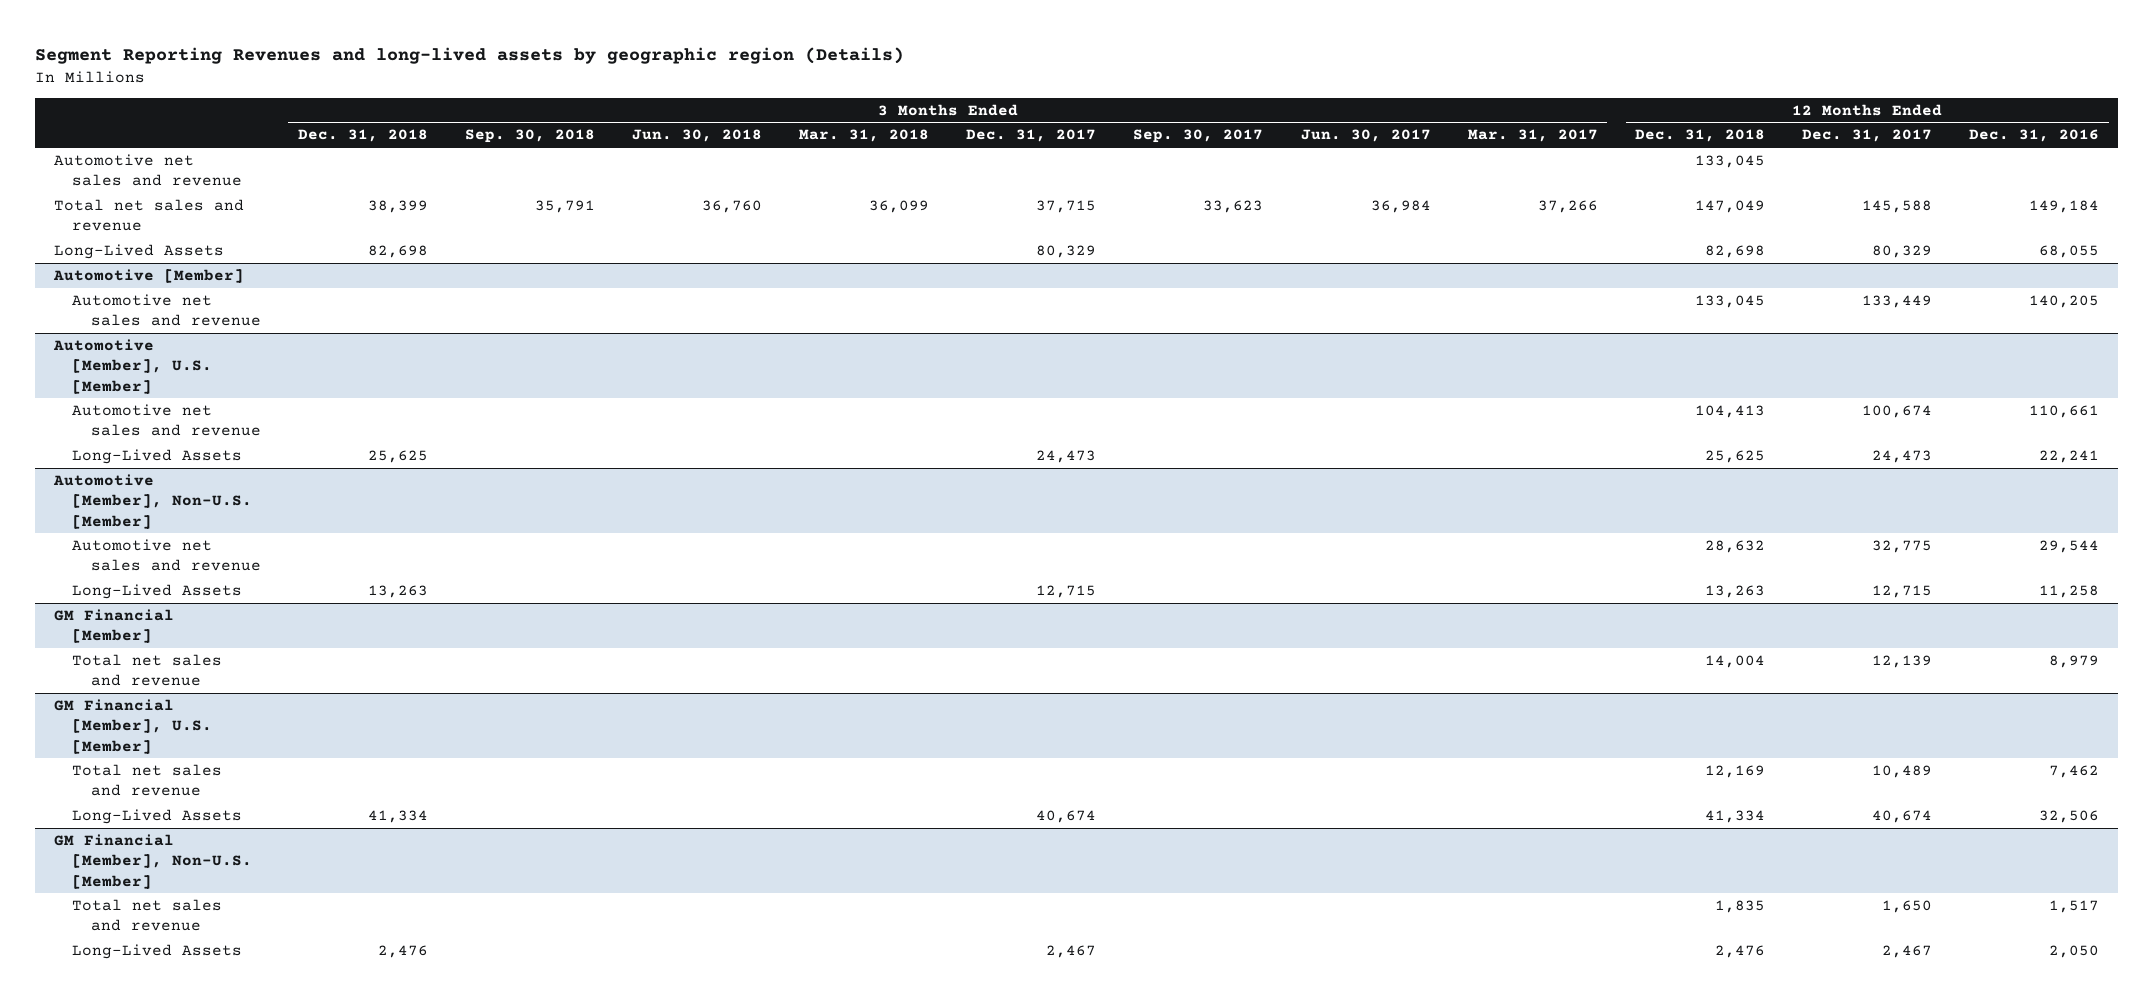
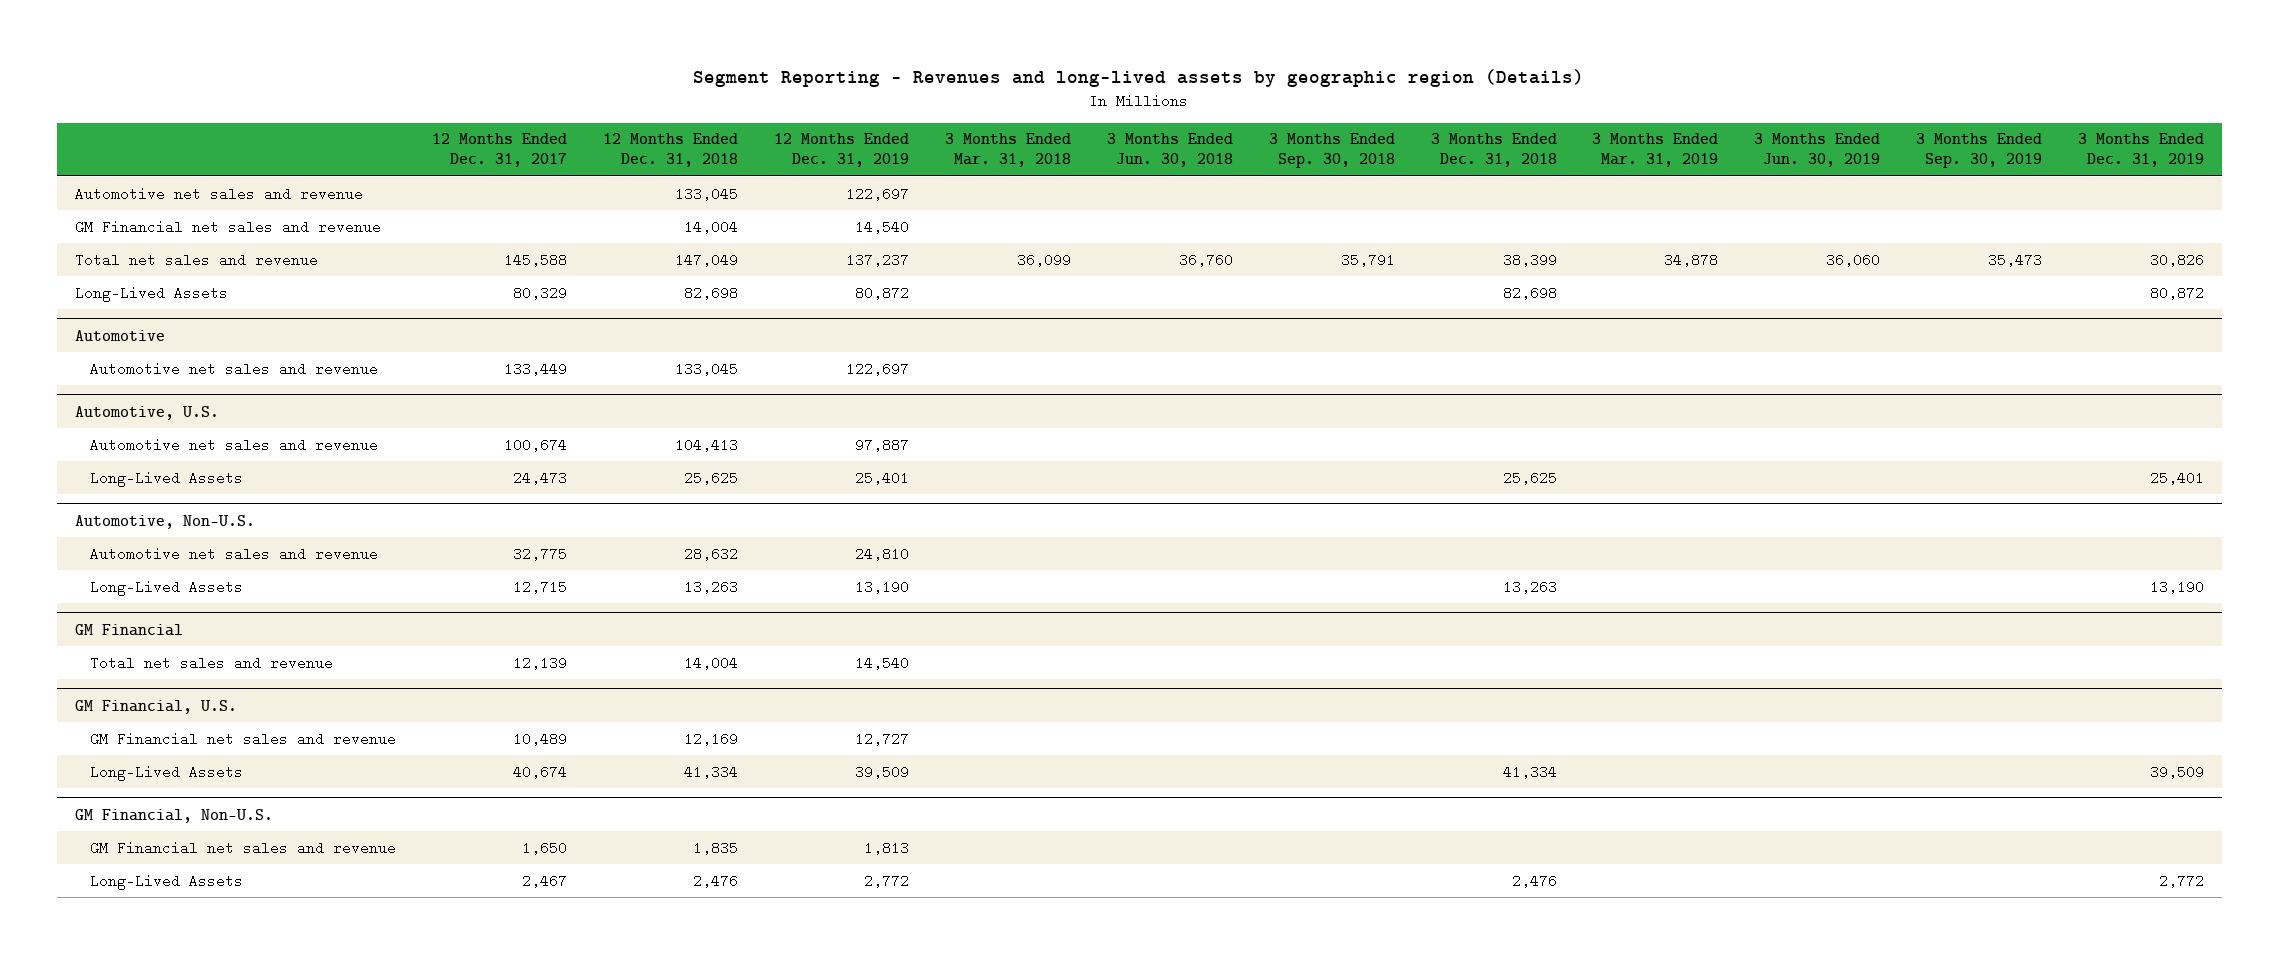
- Segment Reporting Revenues and long-lived assets by geographic region (Details)
+ Segment Reporting - Revenues and long-lived assets by geographic region (Details)
- | 3 Months Ended Dec. 31, 2018 | 3 Months Ended Sep. 30, 2018 | 3 Months Ended Jun. 30, 2018 | 3 Months Ended Mar. 31, 2018 | 3 Months Ended Dec. 31, 2017 | 3 Months Ended Sep. 30, 2017 | 3 Months Ended Jun. 30, 2017 | 3 Months Ended Mar. 31, 2017 | 12 Months Ended Dec. 31, 2018 | 12 Months Ended Dec. 31, 2017 | 12 Months Ended Dec. 31, 2016
+ | 12 Months Ended Dec. 31, 2017 | 12 Months Ended Dec. 31, 2018 | 12 Months Ended Dec. 31, 2019 | 3 Months Ended Mar. 31, 2018 | 3 Months Ended Jun. 30, 2018 | 3 Months Ended Sep. 30, 2018 | 3 Months Ended Dec. 31, 2018 | 3 Months Ended Mar. 31, 2019 | 3 Months Ended Jun. 30, 2019 | 3 Months Ended Sep. 30, 2019 | 3 Months Ended Dec. 31, 2019
+ GM Financial net sales and revenue | | 14,004 | 14,540 | | | | | | | |
- Automotive [Member]
+ Automotive
- Automotive [Member], U.S. [Member]
+ Automotive, U.S.
- Automotive [Member], Non-U.S. [Member]
+ Automotive, Non-U.S.
- GM Financial [Member]
+ GM Financial
- GM Financial [Member], U.S. [Member]
- Total net sales and revenue | | | | | | | | | 12,169 | 10,489 | 7,462
+ GM Financial, U.S.
+ GM Financial net sales and revenue | 10,489 | 12,169 | 12,727 | | | | | | | |
- GM Financial [Member], Non-U.S. [Member]
- Total net sales and revenue | | | | | | | | | 1,835 | 1,650 | 1,517
+ GM Financial, Non-U.S.
+ GM Financial net sales and revenue | 1,650 | 1,835 | 1,813 | | | | | | | |

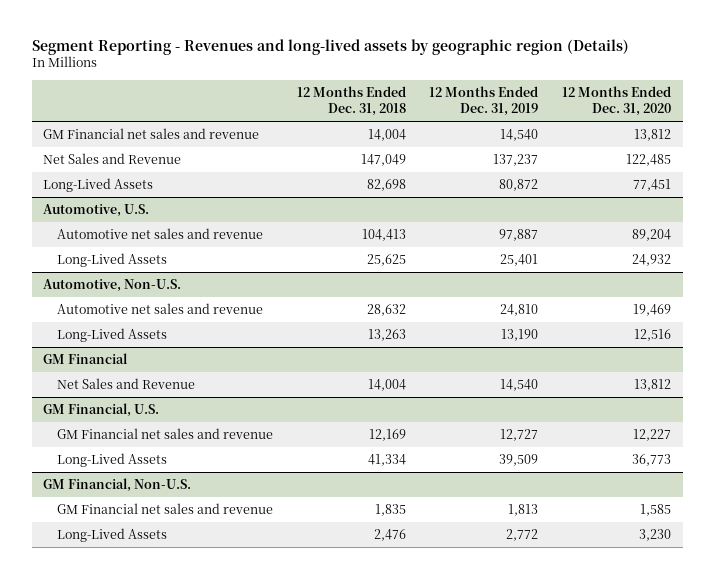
- | 12 Months Ended Dec. 31, 2017 | 12 Months Ended Dec. 31, 2018 | 12 Months Ended Dec. 31, 2019 | 3 Months Ended Mar. 31, 2018 | 3 Months Ended Jun. 30, 2018 | 3 Months Ended Sep. 30, 2018 | 3 Months Ended Dec. 31, 2018 | 3 Months Ended Mar. 31, 2019 | 3 Months Ended Jun. 30, 2019 | 3 Months Ended Sep. 30, 2019 | 3 Months Ended Dec. 31, 2019
+ | 12 Months Ended Dec. 31, 2018 | 12 Months Ended Dec. 31, 2019 | 12 Months Ended Dec. 31, 2020
- Automotive net sales and revenue | | 133,045 | 122,697 | | | | | | | |
- Total net sales and revenue | 145,588 | 147,049 | 137,237 | 36,099 | 36,760 | 35,791 | 38,399 | 34,878 | 36,060 | 35,473 | 30,826
+ Net Sales and Revenue | 147,049 | 137,237 | 122,485
- Automotive
- Automotive net sales and revenue | 133,449 | 133,045 | 122,697 | | | | | | | |
@ GM Financial
- Total net sales and revenue | 12,139 | 14,004 | 14,540 | | | | | | | |
+ Net Sales and Revenue | 14,004 | 14,540 | 13,812

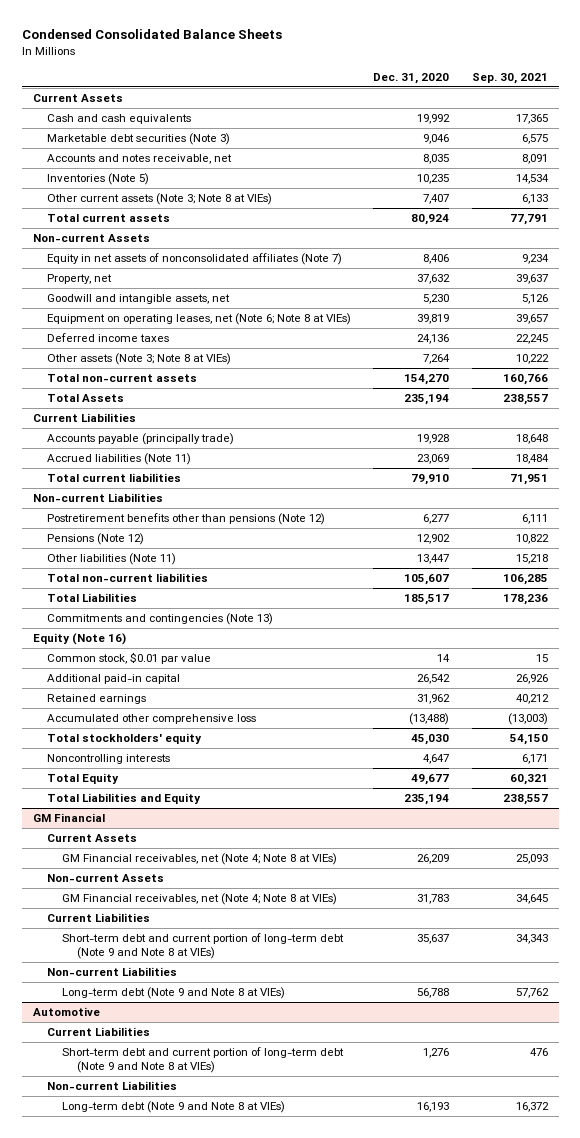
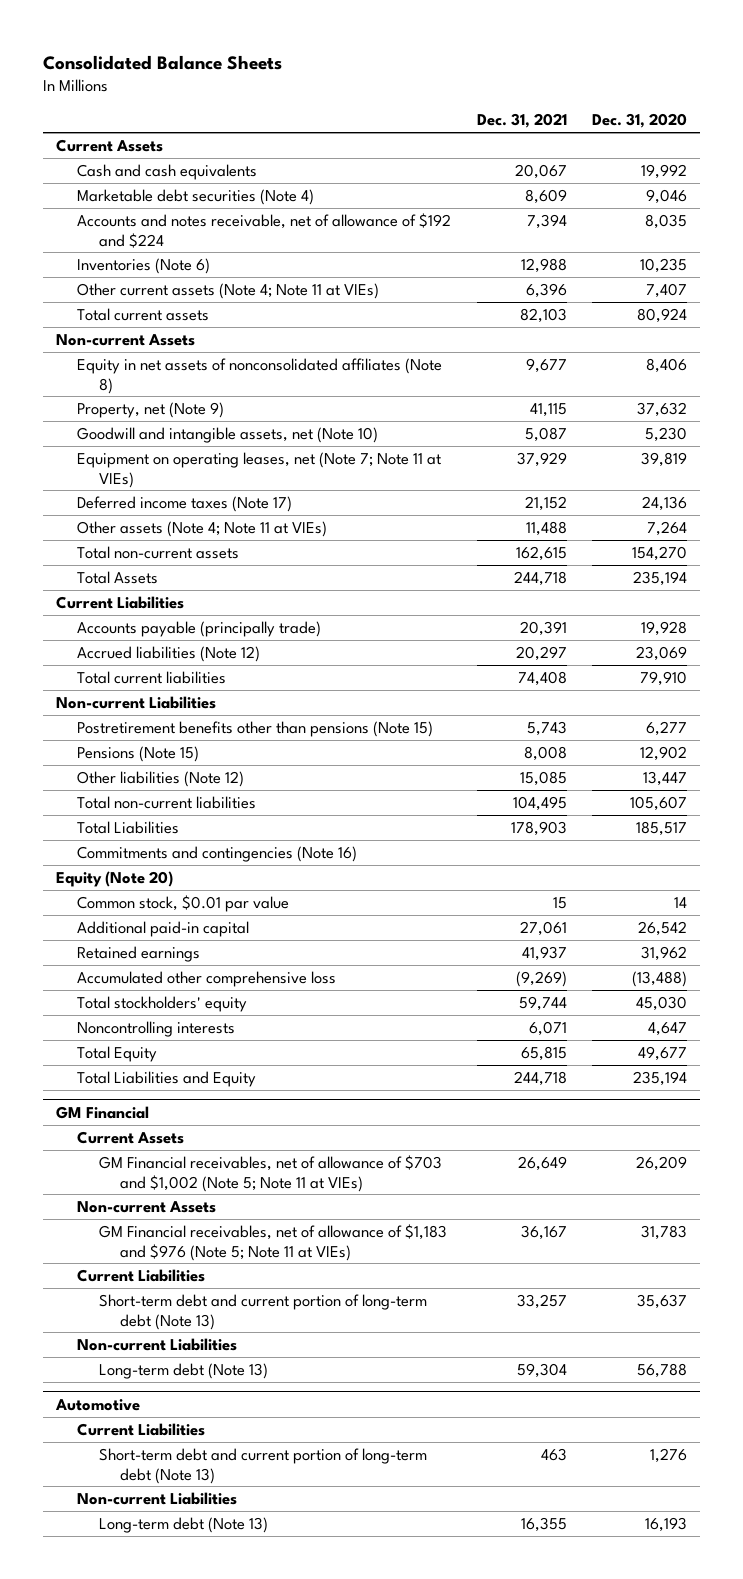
- Condensed Consolidated Balance Sheets
+ Consolidated Balance Sheets
- | Dec. 31, 2020 | Sep. 30, 2021
+ | Dec. 31, 2021 | Dec. 31, 2020
- Marketable debt securities (Note 3) | 9,046 | 6,575
- Accounts and notes receivable, net | 8,035 | 8,091
- Inventories (Note 5) | 10,235 | 14,534
- Other current assets (Note 3; Note 8 at VIEs) | 7,407 | 6,133
+ Marketable debt securities (Note 4) | 8,609 | 9,046
+ Accounts and notes receivable, net of allowance of $192 and $224 | 7,394 | 8,035
+ Inventories (Note 6) | 12,988 | 10,235
+ Other current assets (Note 4; Note 11 at VIEs) | 6,396 | 7,407
- Equity in net assets of nonconsolidated affiliates (Note 7) | 8,406 | 9,234
- Property, net | 37,632 | 39,637
- Goodwill and intangible assets, net | 5,230 | 5,126
- Equipment on operating leases, net (Note 6; Note 8 at VIEs) | 39,819 | 39,657
- Deferred income taxes | 24,136 | 22,245
- Other assets (Note 3; Note 8 at VIEs) | 7,264 | 10,222
+ Equity in net assets of nonconsolidated affiliates (Note 8) | 9,677 | 8,406
+ Property, net (Note 9) | 41,115 | 37,632
+ Goodwill and intangible assets, net (Note 10) | 5,087 | 5,230
+ Equipment on operating leases, net (Note 7; Note 11 at VIEs) | 37,929 | 39,819
+ Deferred income taxes (Note 17) | 21,152 | 24,136
+ Other assets (Note 4; Note 11 at VIEs) | 11,488 | 7,264
- Accrued liabilities (Note 11) | 23,069 | 18,484
+ Accrued liabilities (Note 12) | 20,297 | 23,069
- Postretirement benefits other than pensions (Note 12) | 6,277 | 6,111
- Pensions (Note 12) | 12,902 | 10,822
- Other liabilities (Note 11) | 13,447 | 15,218
+ Postretirement benefits other than pensions (Note 15) | 5,743 | 6,277
+ Pensions (Note 15) | 8,008 | 12,902
+ Other liabilities (Note 12) | 15,085 | 13,447
- Commitments and contingencies (Note 13)
- Equity (Note 16)
+ Commitments and contingencies (Note 16)
+ Equity (Note 20)
@ GM Financial
- GM Financial receivables, net (Note 4; Note 8 at VIEs) | 26,209 | 25,093
+ GM Financial receivables, net of allowance of $703 and $1,002 (Note 5; Note 11 at VIEs) | 26,649 | 26,209
- GM Financial receivables, net (Note 4; Note 8 at VIEs) | 31,783 | 34,645
+ GM Financial receivables, net of allowance of $1,183 and $976 (Note 5; Note 11 at VIEs) | 36,167 | 31,783
- Short-term debt and current portion of long-term debt (Note 9 and Note 8 at VIEs) | 35,637 | 34,343
+ Short-term debt and current portion of long-term debt (Note 13) | 33,257 | 35,637
- Long-term debt (Note 9 and Note 8 at VIEs) | 56,788 | 57,762
+ Long-term debt (Note 13) | 59,304 | 56,788
@ Automotive
- Short-term debt and current portion of long-term debt (Note 9 and Note 8 at VIEs) | 1,276 | 476
+ Short-term debt and current portion of long-term debt (Note 13) | 463 | 1,276
- Long-term debt (Note 9 and Note 8 at VIEs) | 16,193 | 16,372
+ Long-term debt (Note 13) | 16,355 | 16,193

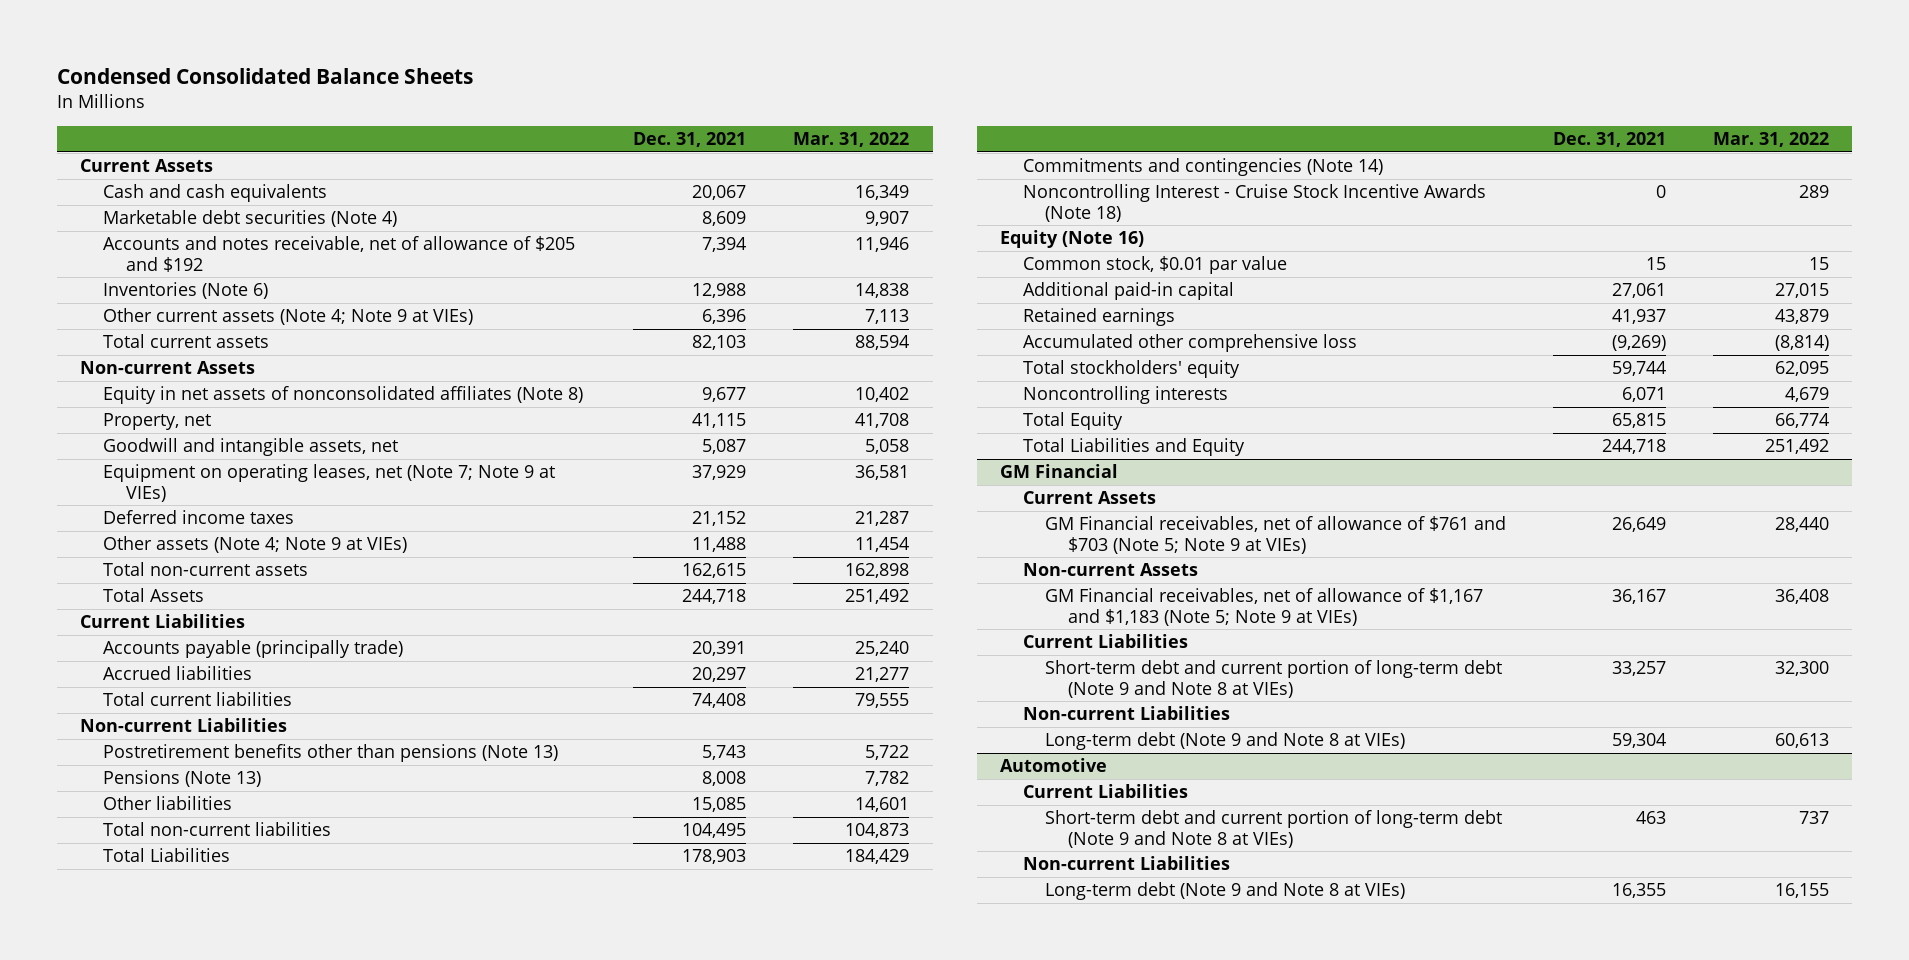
- Consolidated Balance Sheets
+ Condensed Consolidated Balance Sheets
- | Dec. 31, 2021 | Dec. 31, 2020
+ | Dec. 31, 2021 | Mar. 31, 2022
- Accounts and notes receivable, net of allowance of $192 and $224 | 7,394 | 8,035
+ Accounts and notes receivable, net of allowance of $205 and $192 | 7,394 | 11,946
- Other current assets (Note 4; Note 11 at VIEs) | 6,396 | 7,407
+ Other current assets (Note 4; Note 9 at VIEs) | 6,396 | 7,113
- Property, net (Note 9) | 41,115 | 37,632
- Goodwill and intangible assets, net (Note 10) | 5,087 | 5,230
- Equipment on operating leases, net (Note 7; Note 11 at VIEs) | 37,929 | 39,819
- Deferred income taxes (Note 17) | 21,152 | 24,136
- Other assets (Note 4; Note 11 at VIEs) | 11,488 | 7,264
+ Property, net | 41,115 | 41,708
+ Goodwill and intangible assets, net | 5,087 | 5,058
+ Equipment on operating leases, net (Note 7; Note 9 at VIEs) | 37,929 | 36,581
+ Deferred income taxes | 21,152 | 21,287
+ Other assets (Note 4; Note 9 at VIEs) | 11,488 | 11,454
- Accrued liabilities (Note 12) | 20,297 | 23,069
+ Accrued liabilities | 20,297 | 21,277
- Postretirement benefits other than pensions (Note 15) | 5,743 | 6,277
- Pensions (Note 15) | 8,008 | 12,902
- Other liabilities (Note 12) | 15,085 | 13,447
+ Postretirement benefits other than pensions (Note 13) | 5,743 | 5,722
+ Pensions (Note 13) | 8,008 | 7,782
+ Other liabilities | 15,085 | 14,601
- Commitments and contingencies (Note 16)
- Equity (Note 20)
+ Commitments and contingencies (Note 14)
+ Noncontrolling Interest - Cruise Stock Incentive Awards (Note 18) | 0 | 289
+ Equity (Note 16)
@ GM Financial
- GM Financial receivables, net of allowance of $703 and $1,002 (Note 5; Note 11 at VIEs) | 26,649 | 26,209
+ GM Financial receivables, net of allowance of $761 and $703 (Note 5; Note 9 at VIEs) | 26,649 | 28,440
- GM Financial receivables, net of allowance of $1,183 and $976 (Note 5; Note 11 at VIEs) | 36,167 | 31,783
+ GM Financial receivables, net of allowance of $1,167 and $1,183 (Note 5; Note 9 at VIEs) | 36,167 | 36,408
- Short-term debt and current portion of long-term debt (Note 13) | 33,257 | 35,637
+ Short-term debt and current portion of long-term debt (Note 9 and Note 8 at VIEs) | 33,257 | 32,300
- Long-term debt (Note 13) | 59,304 | 56,788
+ Long-term debt (Note 9 and Note 8 at VIEs) | 59,304 | 60,613
@ Automotive
- Short-term debt and current portion of long-term debt (Note 13) | 463 | 1,276
+ Short-term debt and current portion of long-term debt (Note 9 and Note 8 at VIEs) | 463 | 737
- Long-term debt (Note 13) | 16,355 | 16,193
+ Long-term debt (Note 9 and Note 8 at VIEs) | 16,355 | 16,155

